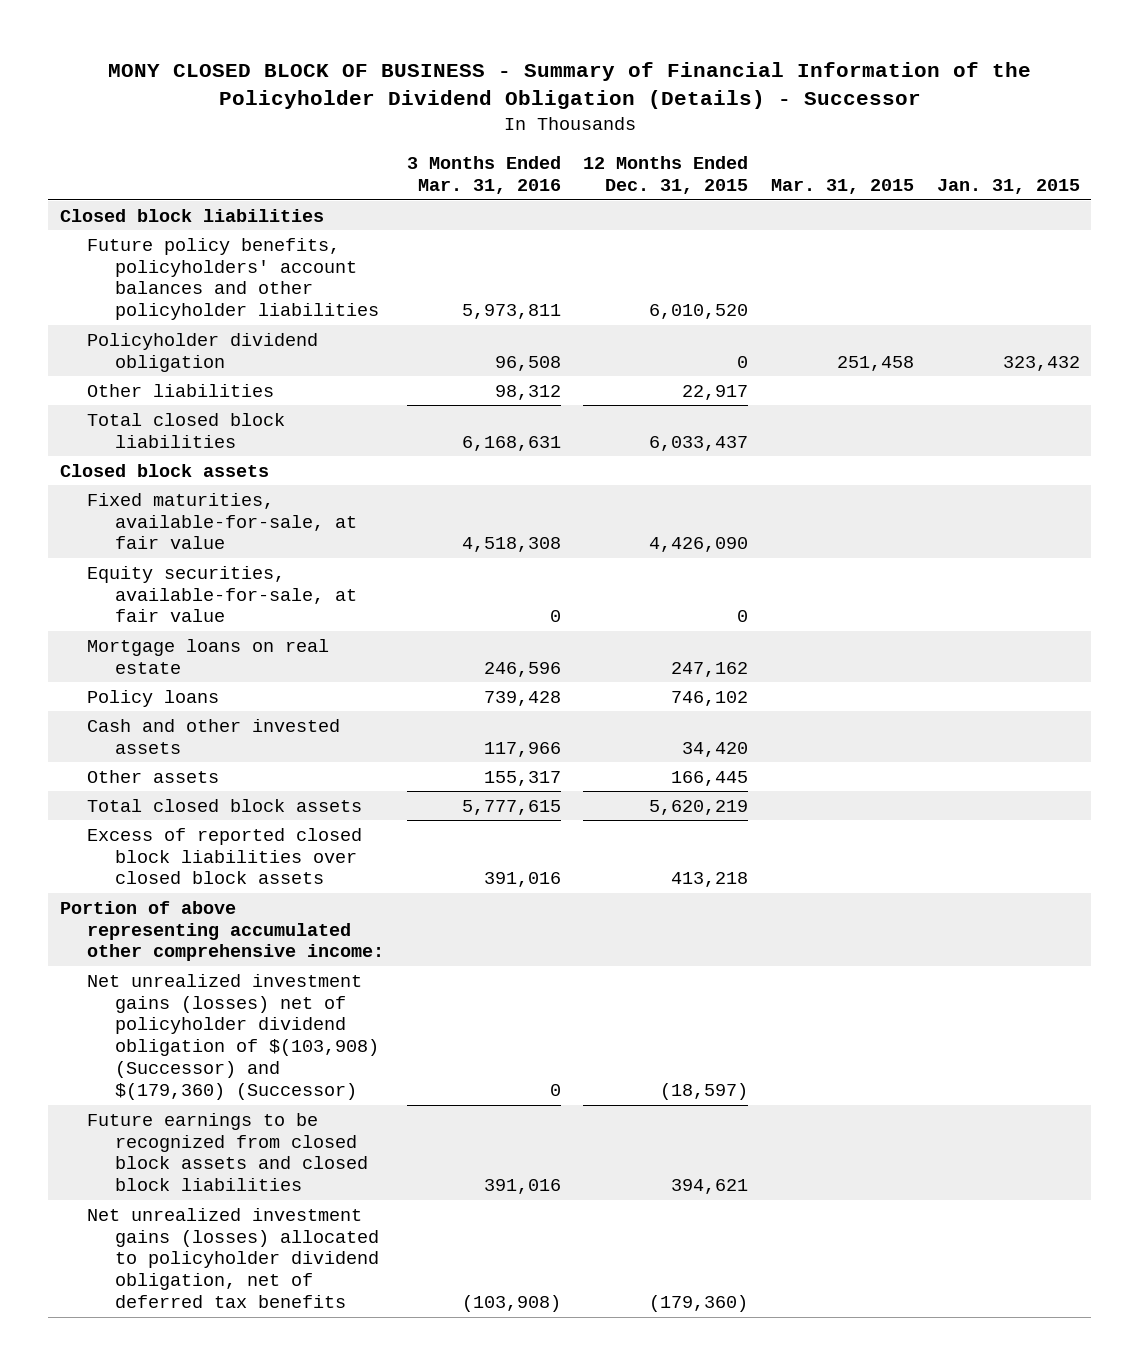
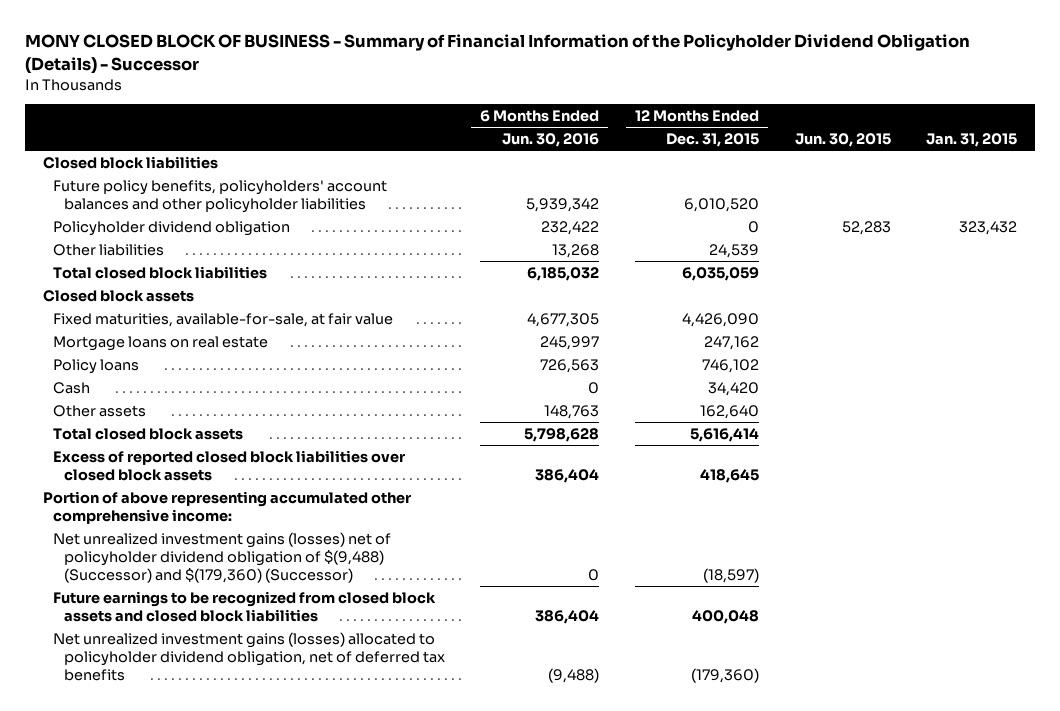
- | 3 Months Ended Mar. 31, 2016 | 12 Months Ended Dec. 31, 2015 | Mar. 31, 2015 | Jan. 31, 2015
+ | 6 Months Ended Jun. 30, 2016 | 12 Months Ended Dec. 31, 2015 | Jun. 30, 2015 | Jan. 31, 2015
- Other liabilities | 98,312 | 22,917 | |
- Total closed block liabilities | 6,168,631 | 6,033,437 | |
+ Other liabilities | 13,268 | 24,539 | |
+ Total closed block liabilities | 6,185,032 | 6,035,059 | |
- Equity securities, available-for-sale, at fair value | 0 | 0 | |
- Cash and other invested assets | 117,966 | 34,420 | |
- Other assets | 155,317 | 166,445 | |
- Total closed block assets | 5,777,615 | 5,620,219 | |
- Excess of reported closed block liabilities over closed block assets | 391,016 | 413,218 | |
+ Cash | 0 | 34,420 | |
+ Other assets | 148,763 | 162,640 | |
+ Total closed block assets | 5,798,628 | 5,616,414 | |
+ Excess of reported closed block liabilities over closed block assets | 386,404 | 418,645 | |
- Net unrealized investment gains (losses) net of policyholder dividend obligation of $(103,908) (Successor) and $(179,360) (Successor) | 0 | (18,597) | |
- Future earnings to be recognized from closed block assets and closed block liabilities | 391,016 | 394,621 | |
+ Net unrealized investment gains (losses) net of policyholder dividend obligation of $(9,488) (Successor) and $(179,360) (Successor) | 0 | (18,597) | |
+ Future earnings to be recognized from closed block assets and closed block liabilities | 386,404 | 400,048 | |

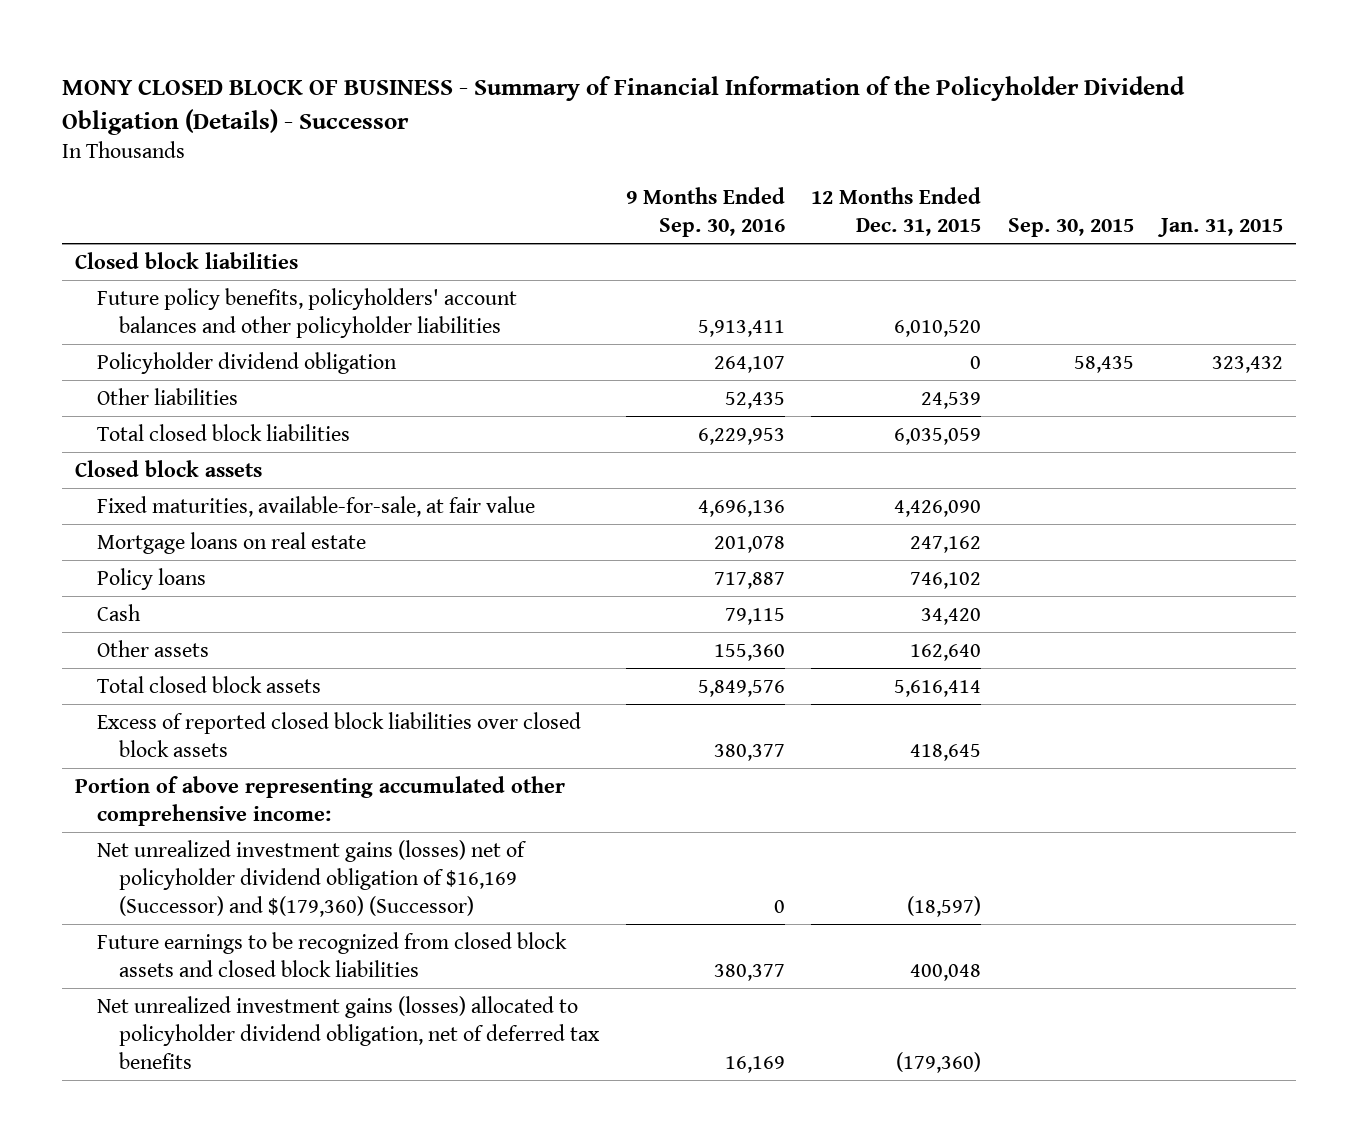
- | 6 Months Ended Jun. 30, 2016 | 12 Months Ended Dec. 31, 2015 | Jun. 30, 2015 | Jan. 31, 2015
+ | 9 Months Ended Sep. 30, 2016 | 12 Months Ended Dec. 31, 2015 | Sep. 30, 2015 | Jan. 31, 2015
- Net unrealized investment gains (losses) net of policyholder dividend obligation of $(9,488) (Successor) and $(179,360) (Successor) | 0 | (18,597) | |
+ Net unrealized investment gains (losses) net of policyholder dividend obligation of $16,169 (Successor) and $(179,360) (Successor) | 0 | (18,597) | |

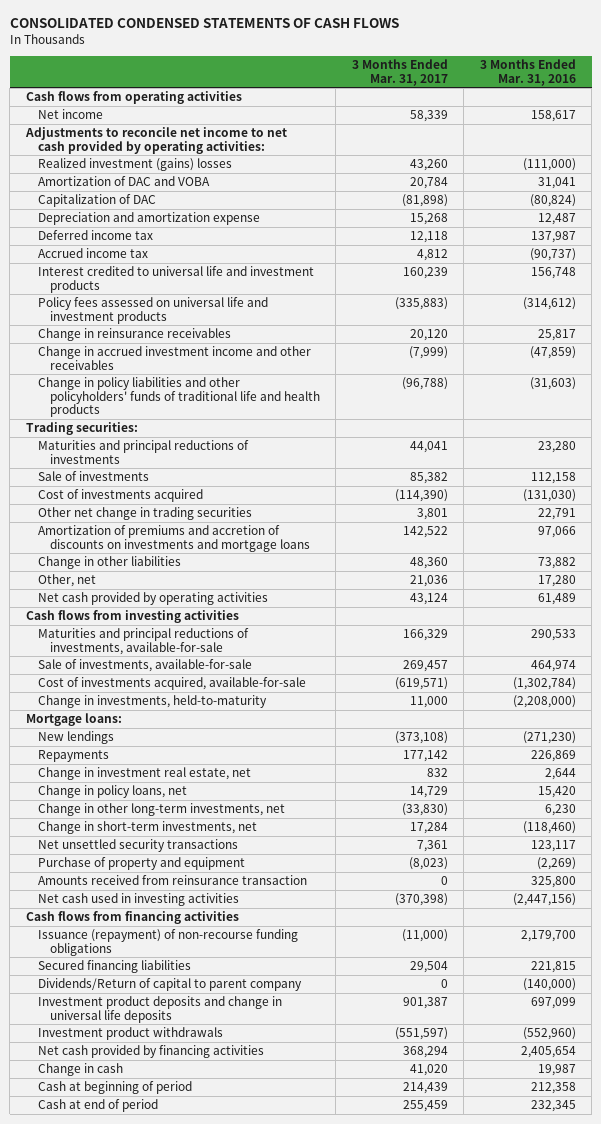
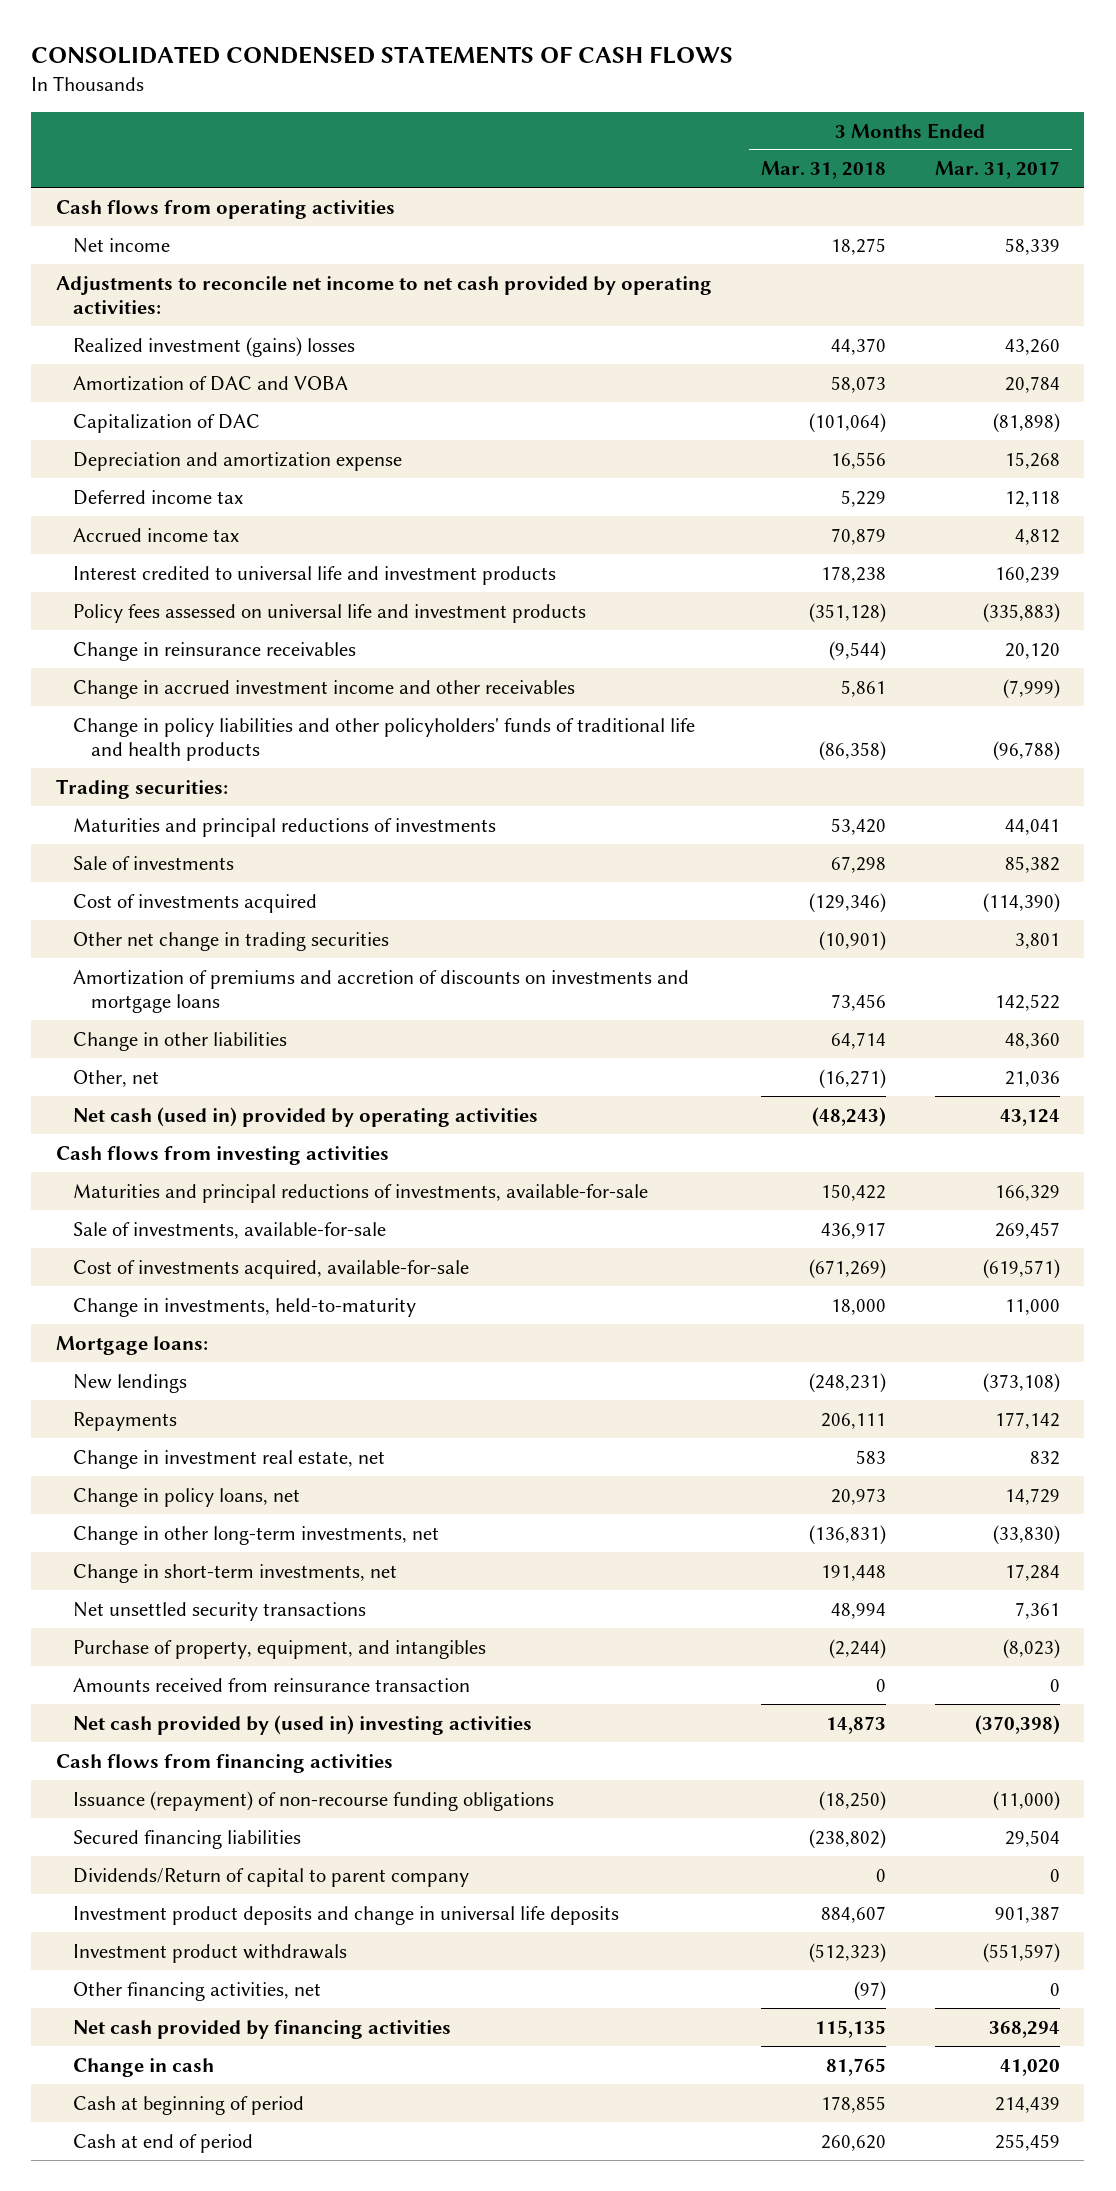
- | 3 Months Ended Mar. 31, 2017 | 3 Months Ended Mar. 31, 2016
+ | 3 Months Ended Mar. 31, 2018 | 3 Months Ended Mar. 31, 2017
- Net cash provided by operating activities | 43,124 | 61,489
+ Net cash (used in) provided by operating activities | (48,243) | 43,124
- Purchase of property and equipment | (8,023) | (2,269)
+ Purchase of property, equipment, and intangibles | (2,244) | (8,023)
- Net cash used in investing activities | (370,398) | (2,447,156)
+ Net cash provided by (used in) investing activities | 14,873 | (370,398)
+ Other financing activities, net | (97) | 0

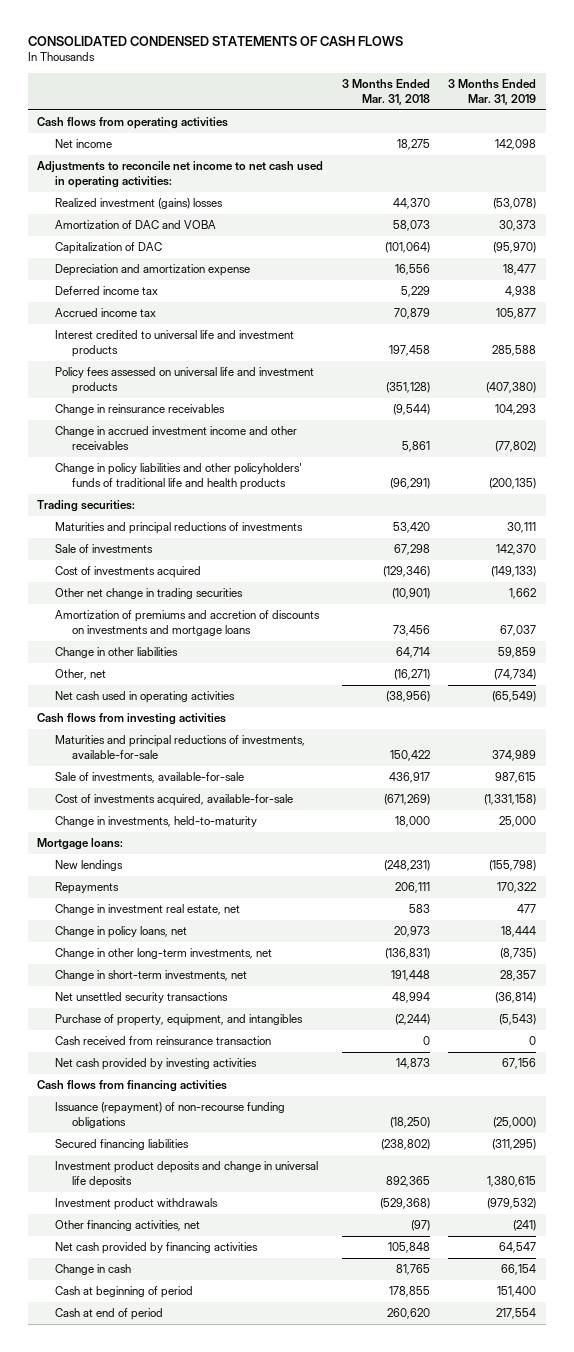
- | 3 Months Ended Mar. 31, 2018 | 3 Months Ended Mar. 31, 2017
+ | 3 Months Ended Mar. 31, 2018 | 3 Months Ended Mar. 31, 2019
- Adjustments to reconcile net income to net cash provided by operating activities:
+ Adjustments to reconcile net income to net cash used in operating activities:
- Interest credited to universal life and investment products | 178,238 | 160,239
+ Interest credited to universal life and investment products | 197,458 | 285,588
- Change in policy liabilities and other policyholders' funds of traditional life and health products | (86,358) | (96,788)
+ Change in policy liabilities and other policyholders' funds of traditional life and health products | (96,291) | (200,135)
- Net cash (used in) provided by operating activities | (48,243) | 43,124
+ Net cash used in operating activities | (38,956) | (65,549)
- Amounts received from reinsurance transaction | 0 | 0
- Net cash provided by (used in) investing activities | 14,873 | (370,398)
+ Cash received from reinsurance transaction | 0 | 0
+ Net cash provided by investing activities | 14,873 | 67,156
- Dividends/Return of capital to parent company | 0 | 0
- Investment product deposits and change in universal life deposits | 884,607 | 901,387
- Investment product withdrawals | (512,323) | (551,597)
+ Investment product deposits and change in universal life deposits | 892,365 | 1,380,615
+ Investment product withdrawals | (529,368) | (979,532)
- Net cash provided by financing activities | 115,135 | 368,294
+ Net cash provided by financing activities | 105,848 | 64,547

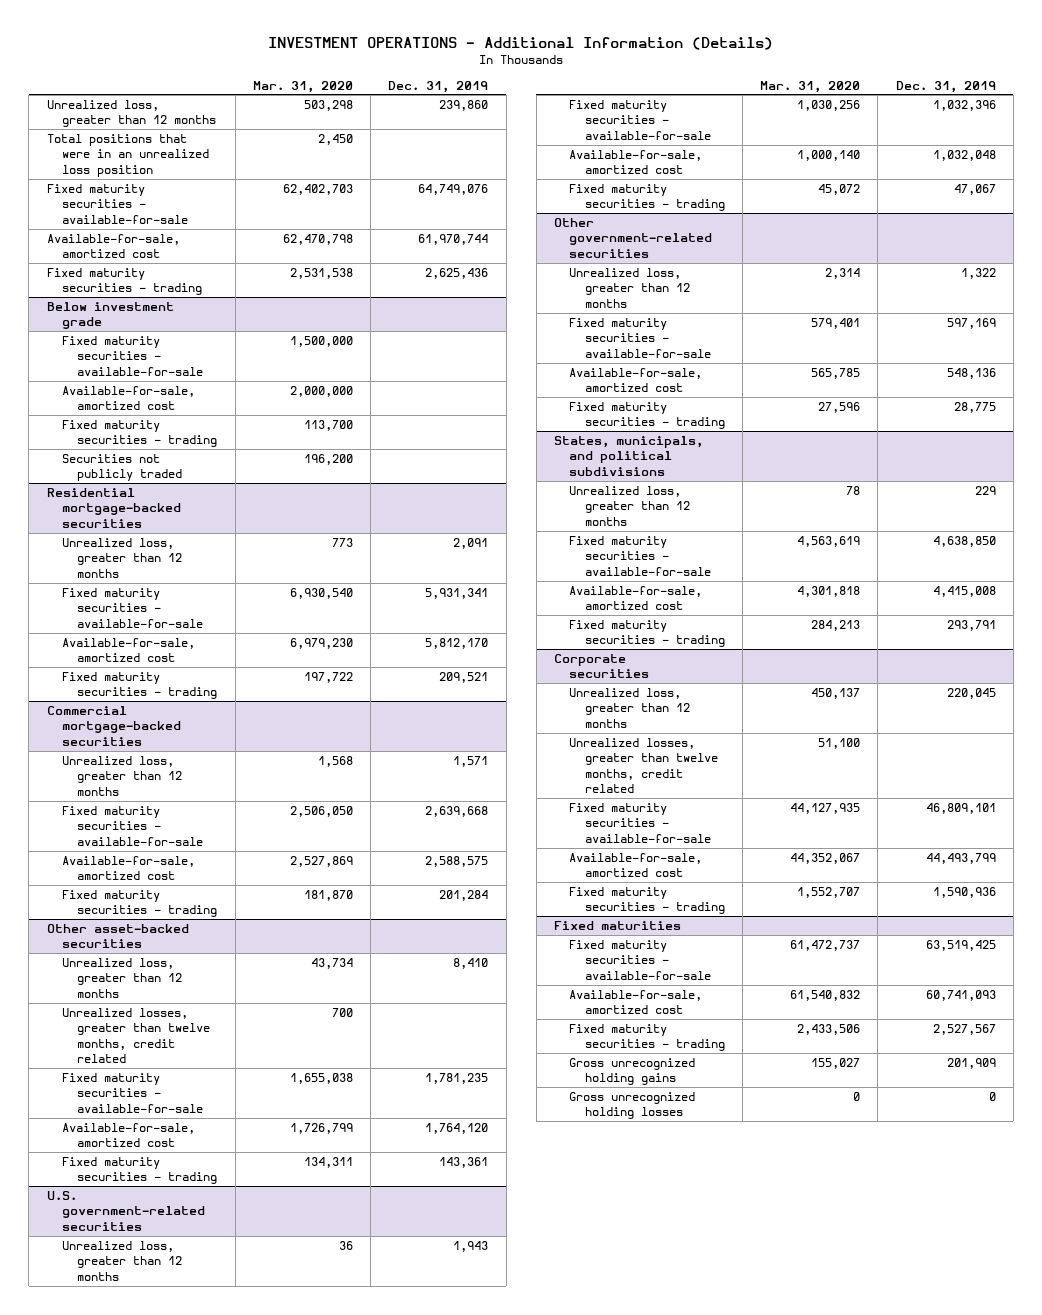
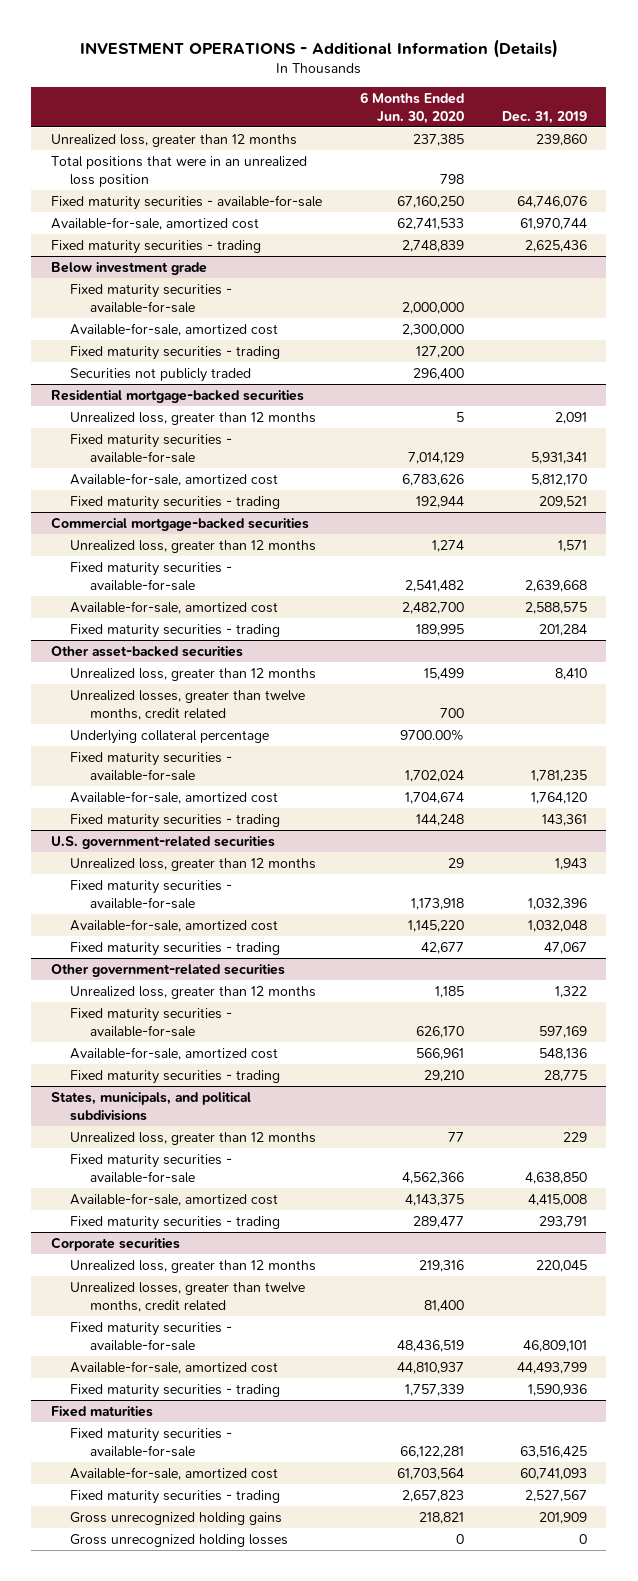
- | Mar. 31, 2020 | Dec. 31, 2019
+ | 6 Months Ended Jun. 30, 2020 | Dec. 31, 2019
- Fixed maturity securities - available-for-sale | 62,402,703 | 64,749,076
+ Fixed maturity securities - available-for-sale | 67,160,250 | 64,746,076
@ Other asset-backed securities
+ Underlying collateral percentage | 9700.00% |
@ Fixed maturities
- Fixed maturity securities - available-for-sale | 61,472,737 | 63,519,425
+ Fixed maturity securities - available-for-sale | 66,122,281 | 63,516,425

